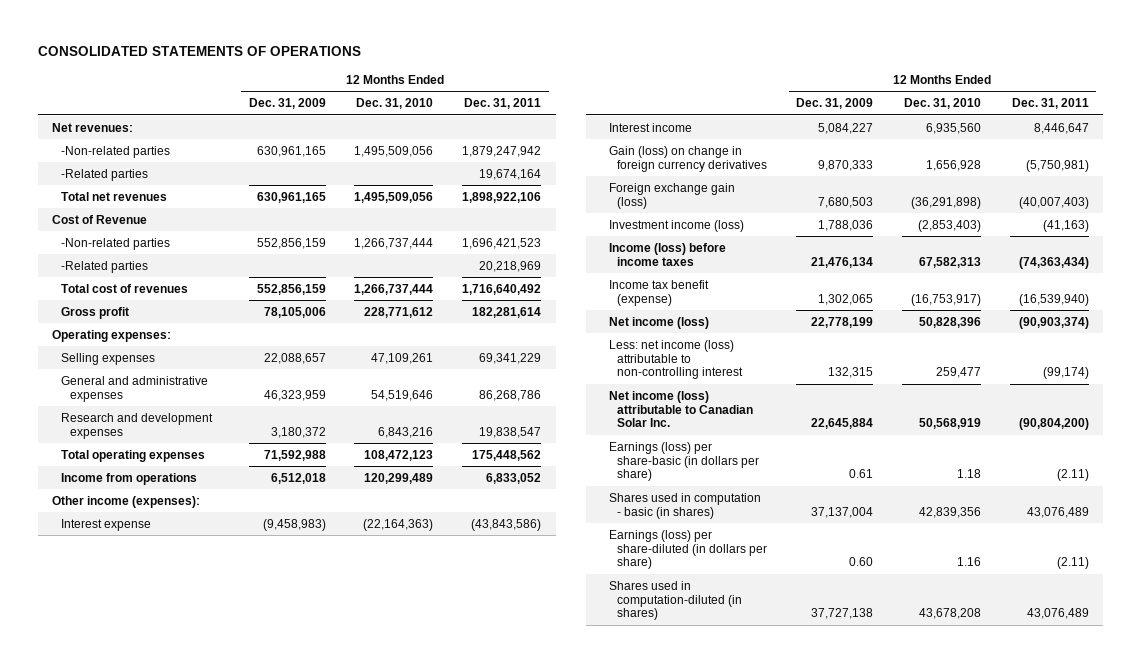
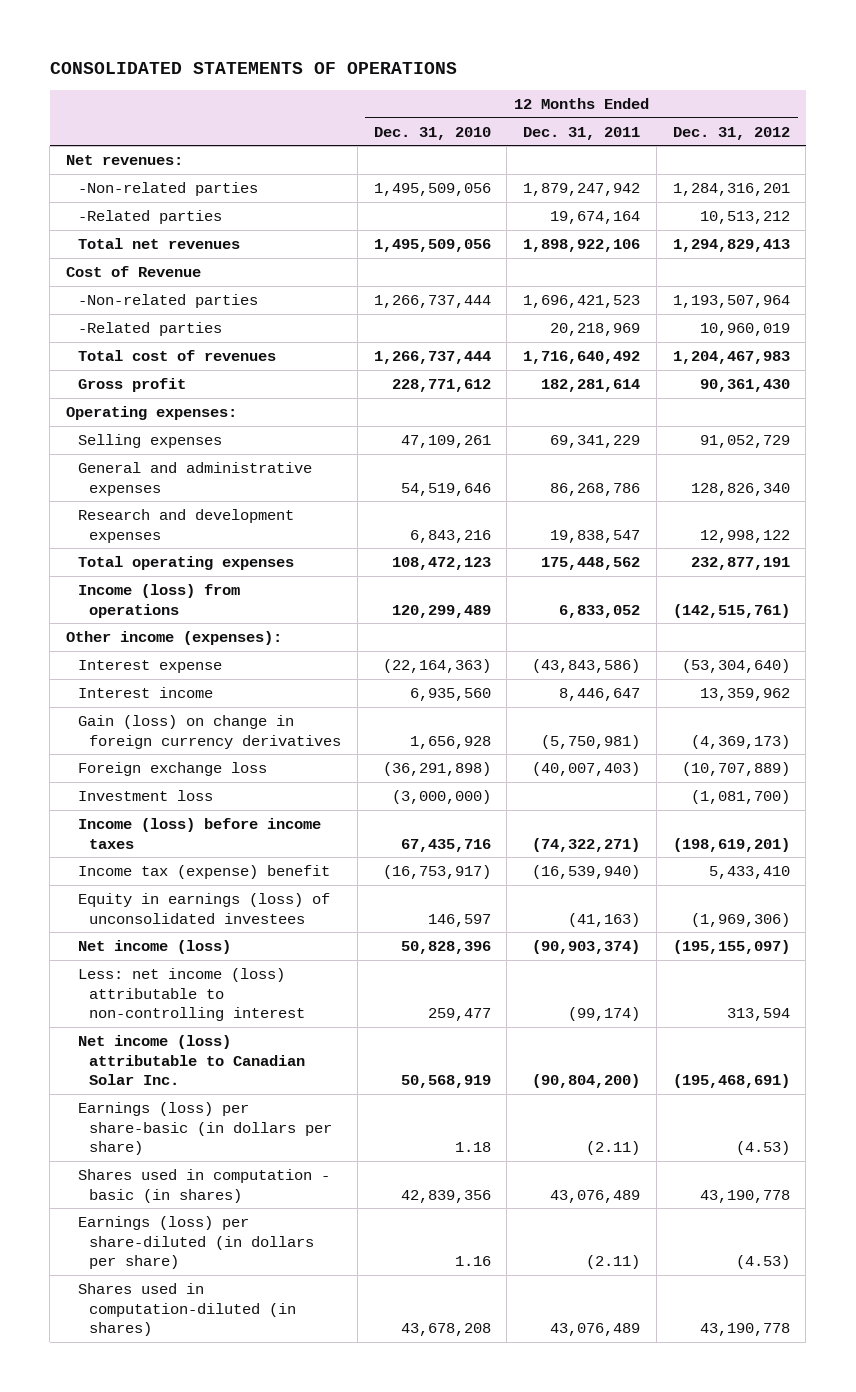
- | 12 Months Ended Dec. 31, 2009 | 12 Months Ended Dec. 31, 2010 | 12 Months Ended Dec. 31, 2011
+ | 12 Months Ended Dec. 31, 2010 | 12 Months Ended Dec. 31, 2011 | 12 Months Ended Dec. 31, 2012
- Income from operations | 6,512,018 | 120,299,489 | 6,833,052
+ Income (loss) from operations | 120,299,489 | 6,833,052 | (142,515,761)
- Foreign exchange gain (loss) | 7,680,503 | (36,291,898) | (40,007,403)
- Investment income (loss) | 1,788,036 | (2,853,403) | (41,163)
- Income (loss) before income taxes | 21,476,134 | 67,582,313 | (74,363,434)
- Income tax benefit (expense) | 1,302,065 | (16,753,917) | (16,539,940)
+ Foreign exchange loss | (36,291,898) | (40,007,403) | (10,707,889)
+ Investment loss | (3,000,000) | | (1,081,700)
+ Income (loss) before income taxes | 67,435,716 | (74,322,271) | (198,619,201)
+ Income tax (expense) benefit | (16,753,917) | (16,539,940) | 5,433,410
+ Equity in earnings (loss) of unconsolidated investees | 146,597 | (41,163) | (1,969,306)

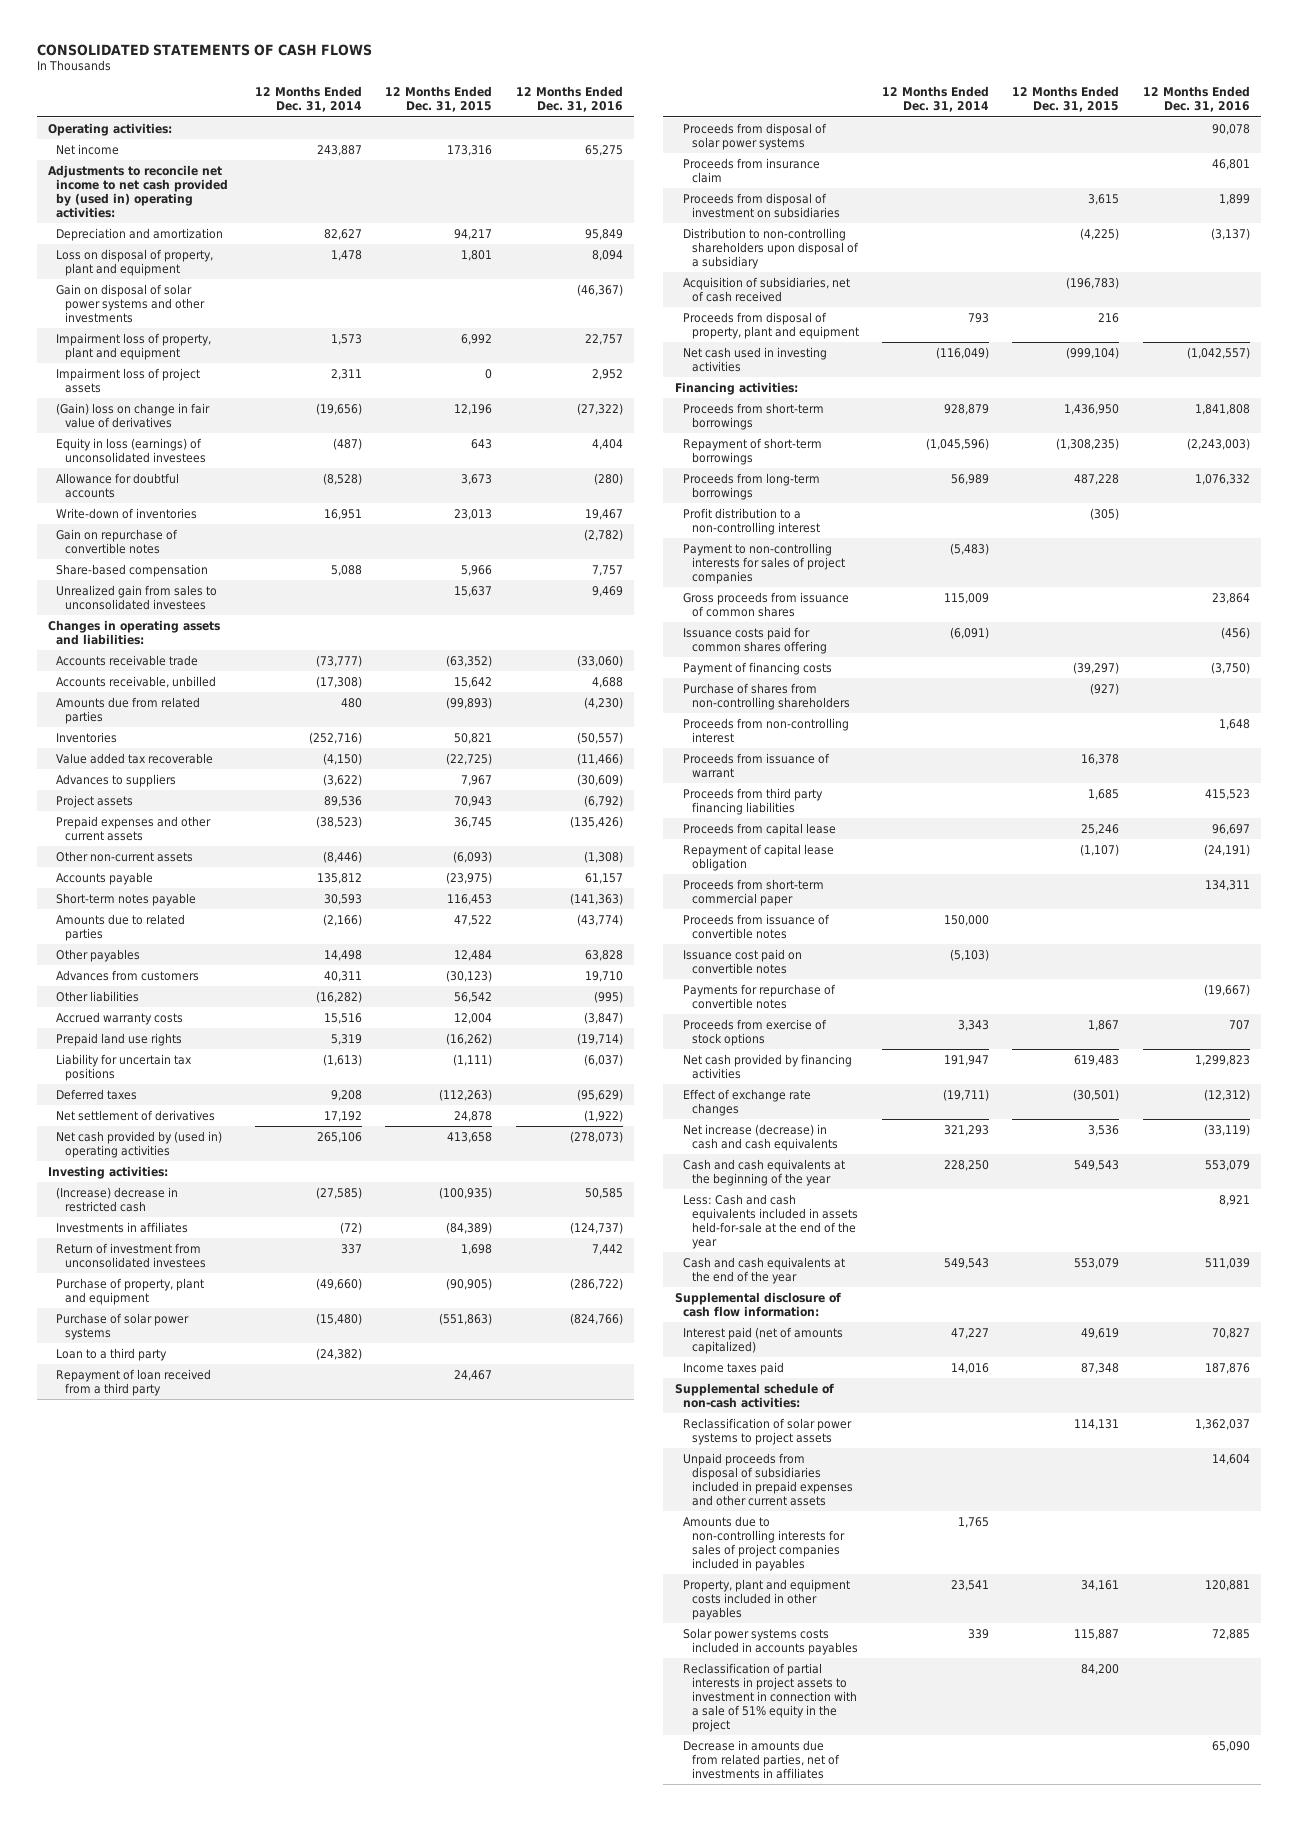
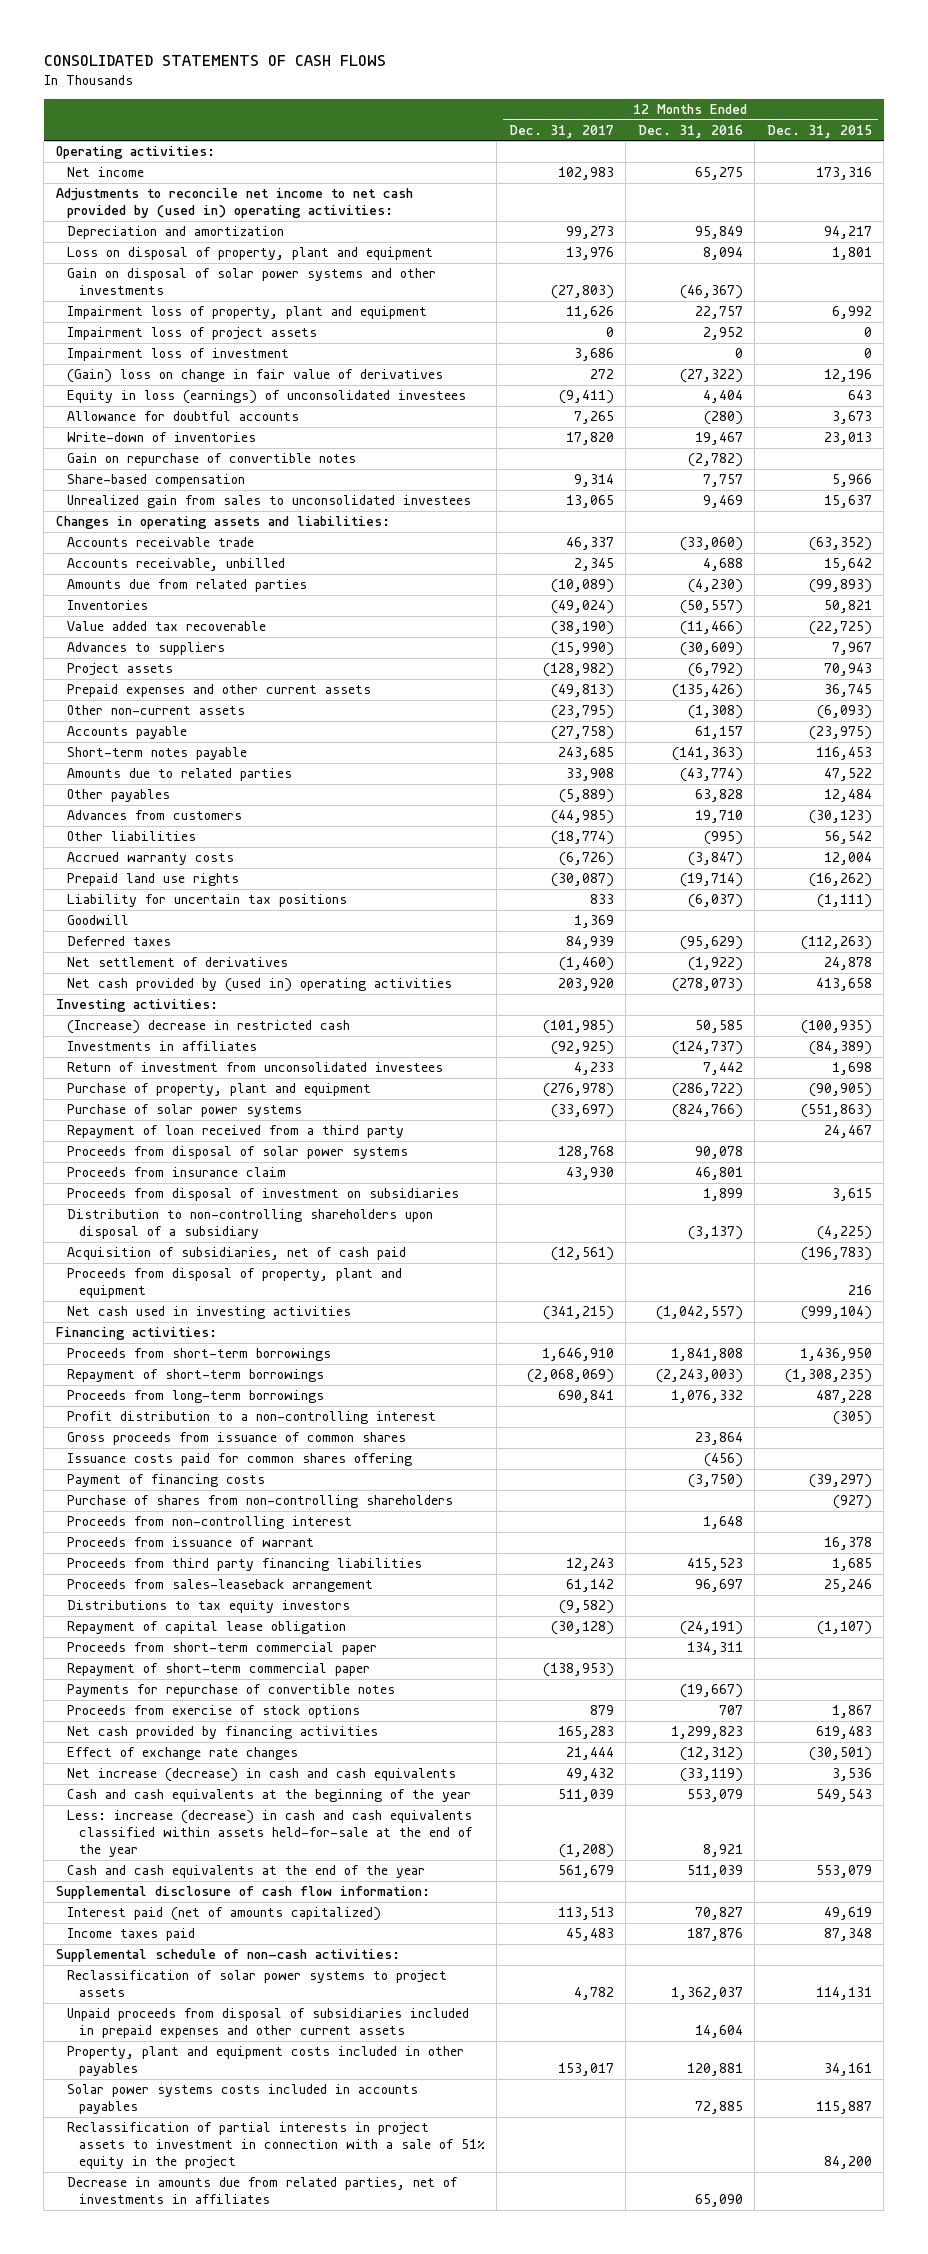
- | 12 Months Ended Dec. 31, 2014 | 12 Months Ended Dec. 31, 2015 | 12 Months Ended Dec. 31, 2016
+ | 12 Months Ended Dec. 31, 2017 | 12 Months Ended Dec. 31, 2016 | 12 Months Ended Dec. 31, 2015
+ Impairment loss of investment | 3,686 | 0 | 0
+ Goodwill | 1,369 | |
- Loan to a third party | (24,382) | |
- Acquisition of subsidiaries, net of cash received | | (196,783) |
+ Acquisition of subsidiaries, net of cash paid | (12,561) | | (196,783)
- Payment to non-controlling interests for sales of project companies | (5,483) | |
- Proceeds from capital lease | | 25,246 | 96,697
+ Proceeds from sales-leaseback arrangement | 61,142 | 96,697 | 25,246
+ Distributions to tax equity investors | (9,582) | |
- Proceeds from issuance of convertible notes | 150,000 | |
- Issuance cost paid on convertible notes | (5,103) | |
+ Repayment of short-term commercial paper | (138,953) | |
- Less: Cash and cash equivalents included in assets held-for-sale at the end of the year | | | 8,921
+ Less: increase (decrease) in cash and cash equivalents classified within assets held-for-sale at the end of the year | (1,208) | 8,921 |
- Amounts due to non-controlling interests for sales of project companies included in payables | 1,765 | |

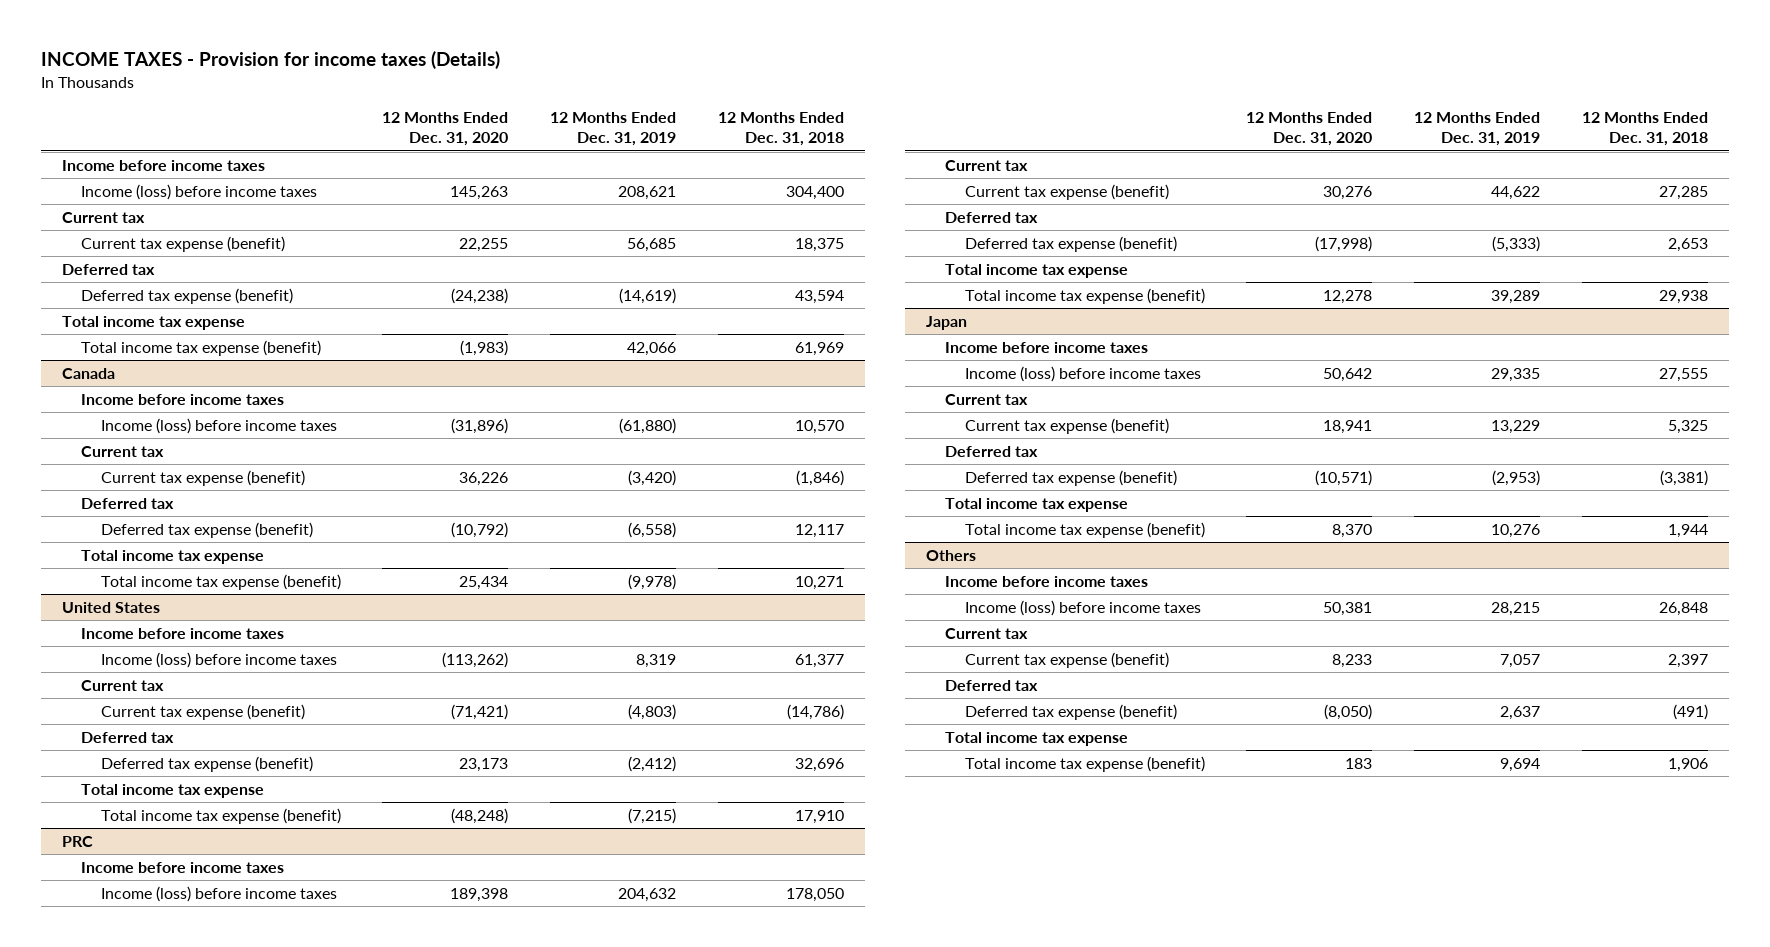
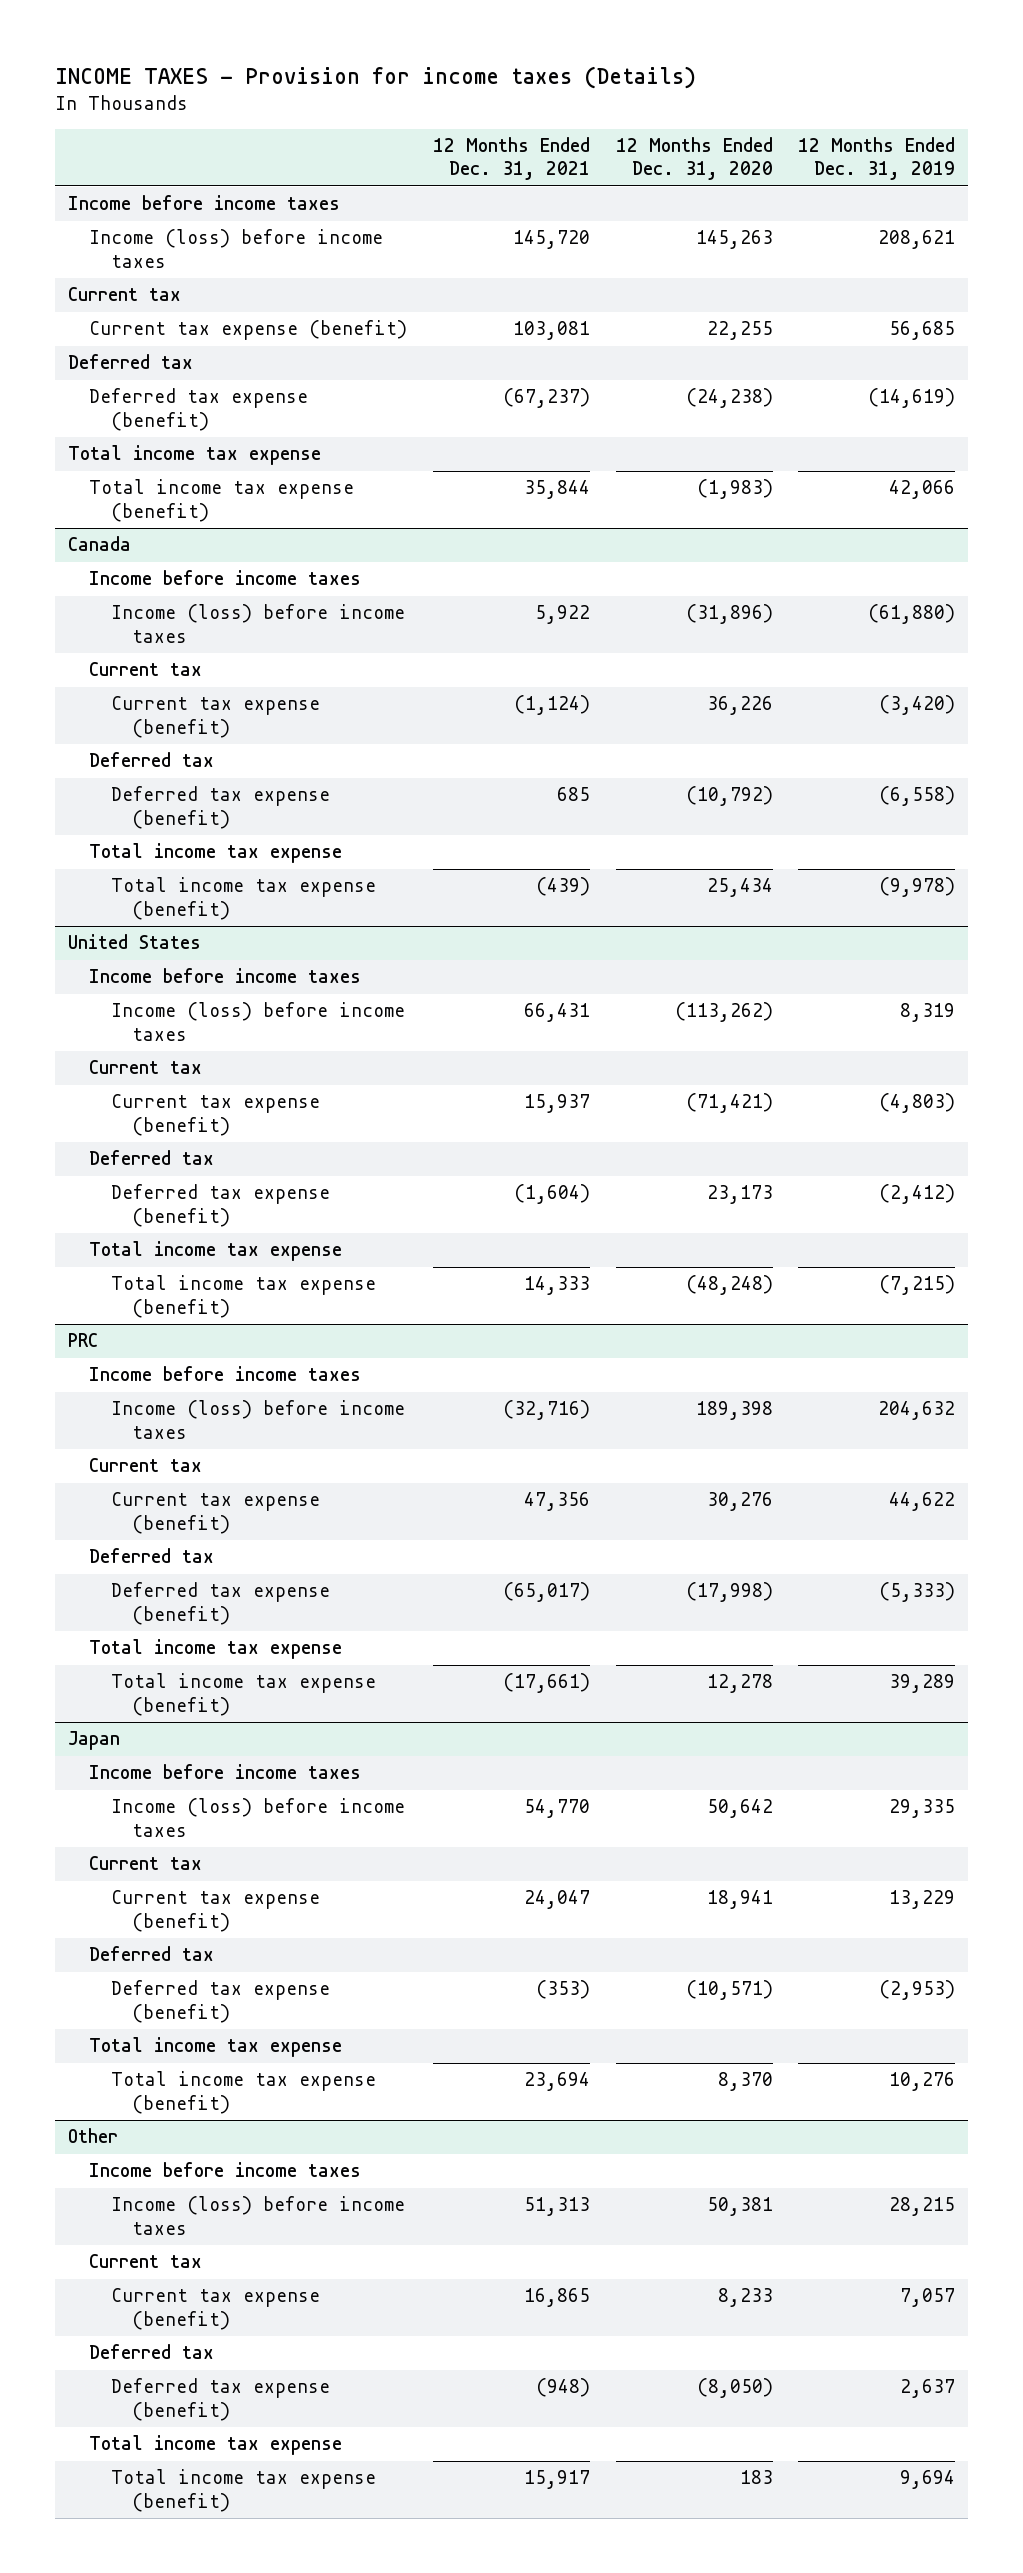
- | 12 Months Ended Dec. 31, 2020 | 12 Months Ended Dec. 31, 2019 | 12 Months Ended Dec. 31, 2018
+ | 12 Months Ended Dec. 31, 2021 | 12 Months Ended Dec. 31, 2020 | 12 Months Ended Dec. 31, 2019
- Others
+ Other

